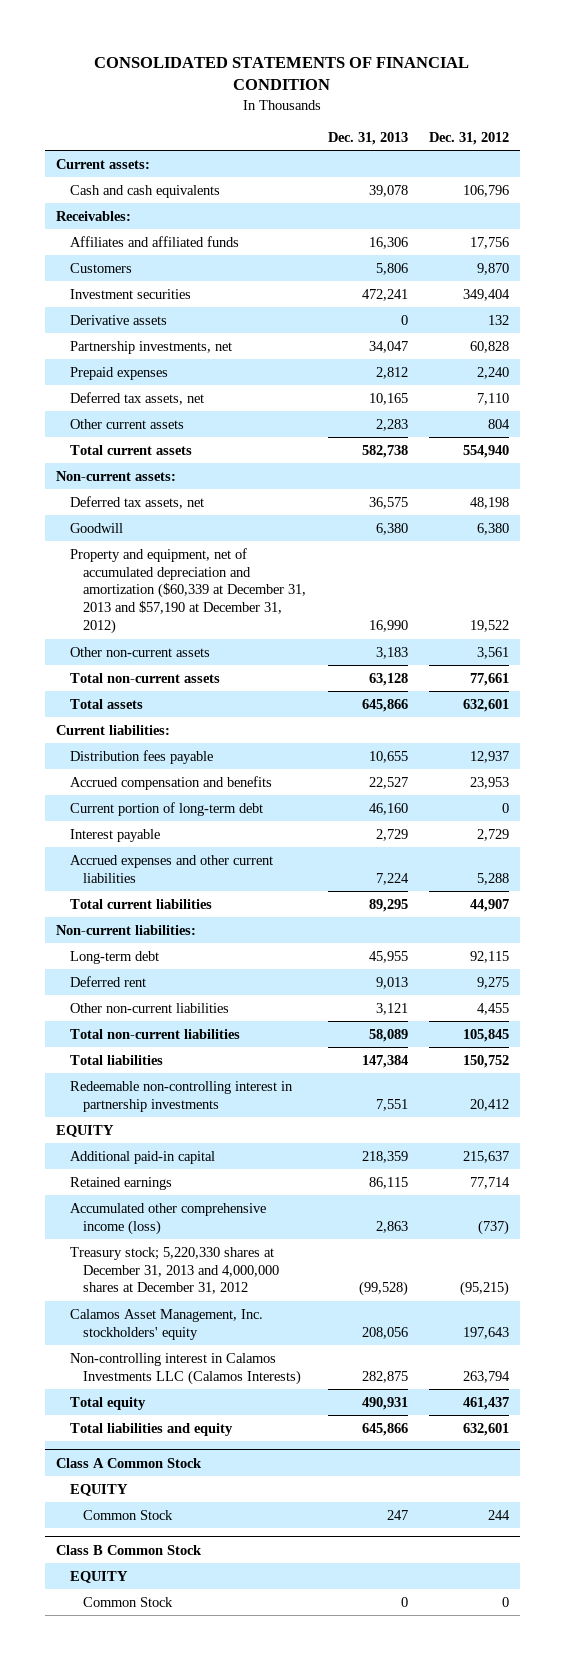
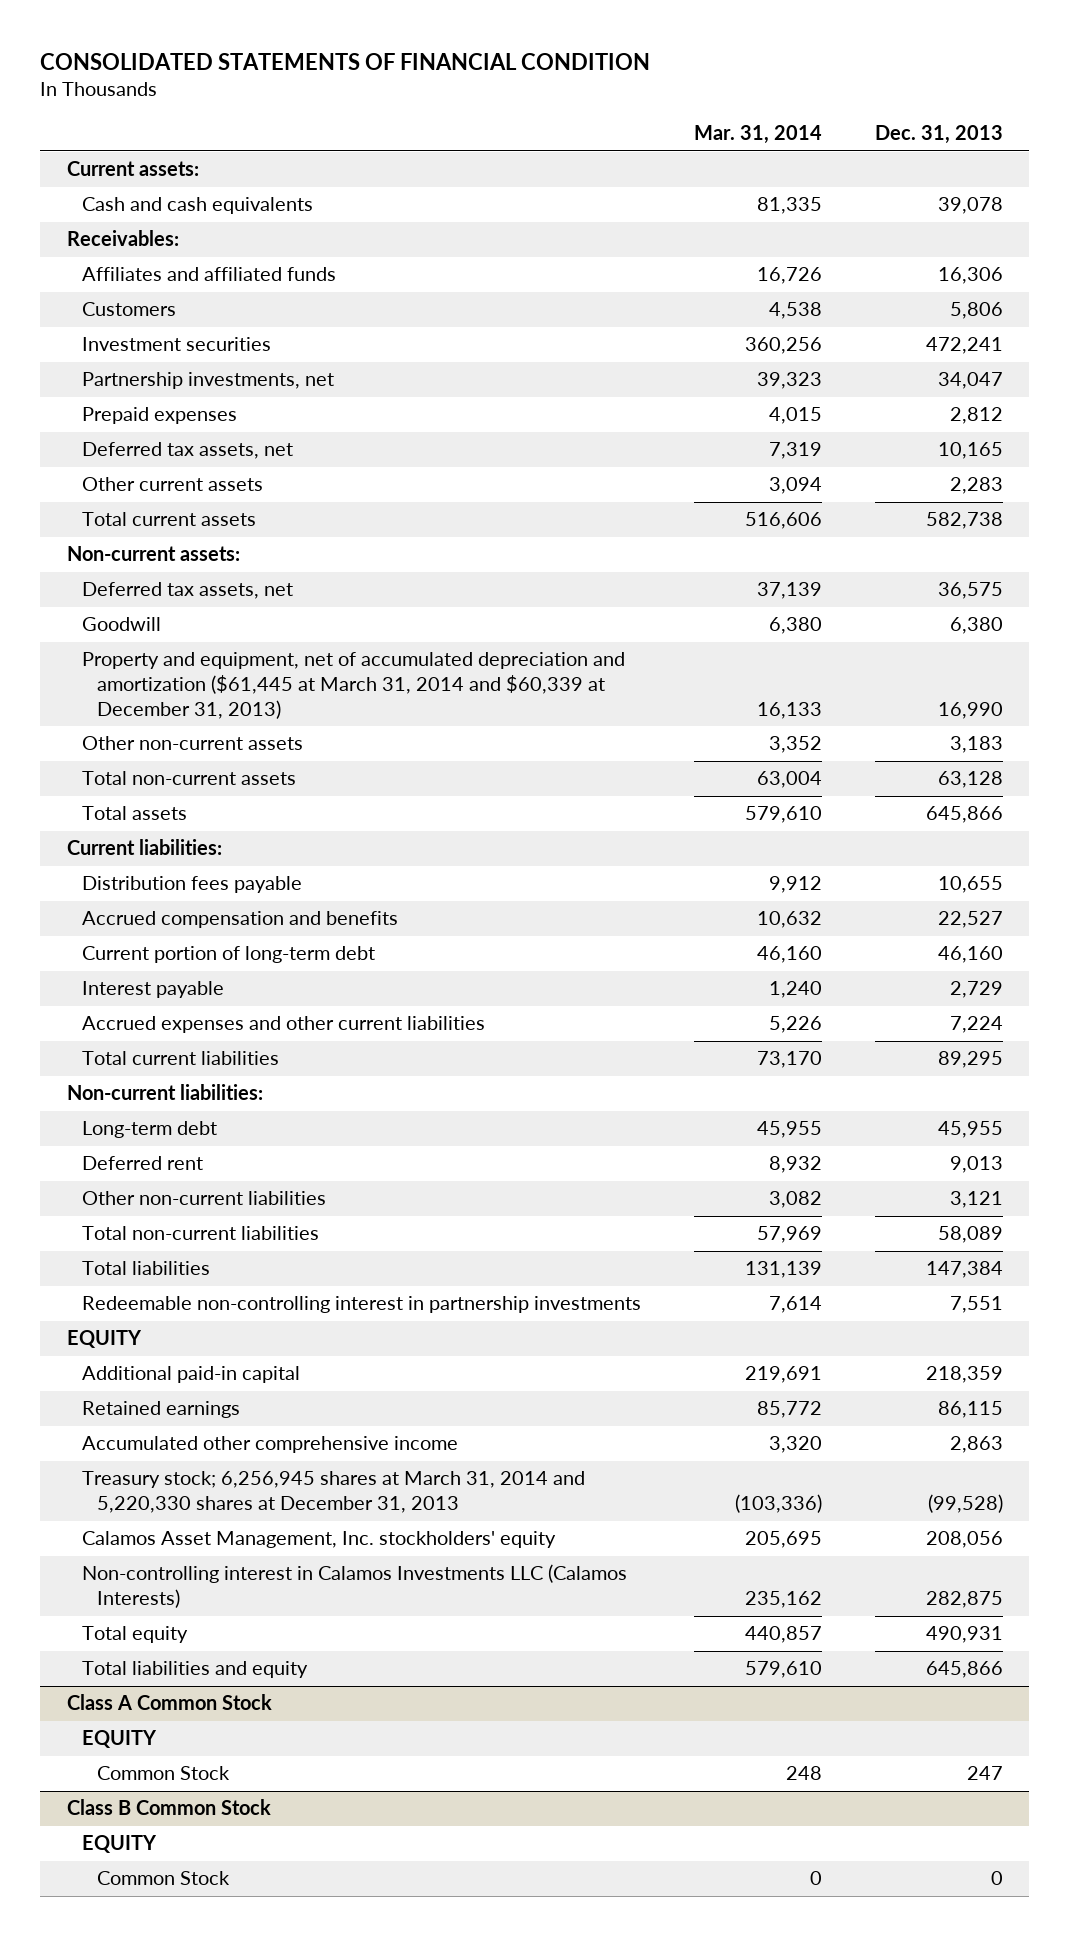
- | Dec. 31, 2013 | Dec. 31, 2012
+ | Mar. 31, 2014 | Dec. 31, 2013
- Derivative assets | 0 | 132
- Property and equipment, net of accumulated depreciation and amortization ($60,339 at December 31, 2013 and $57,190 at December 31, 2012) | 16,990 | 19,522
+ Property and equipment, net of accumulated depreciation and amortization ($61,445 at March 31, 2014 and $60,339 at December 31, 2013) | 16,133 | 16,990
- Accumulated other comprehensive income (loss) | 2,863 | (737)
- Treasury stock; 5,220,330 shares at December 31, 2013 and 4,000,000 shares at December 31, 2012 | (99,528) | (95,215)
+ Accumulated other comprehensive income | 3,320 | 2,863
+ Treasury stock; 6,256,945 shares at March 31, 2014 and 5,220,330 shares at December 31, 2013 | (103,336) | (99,528)

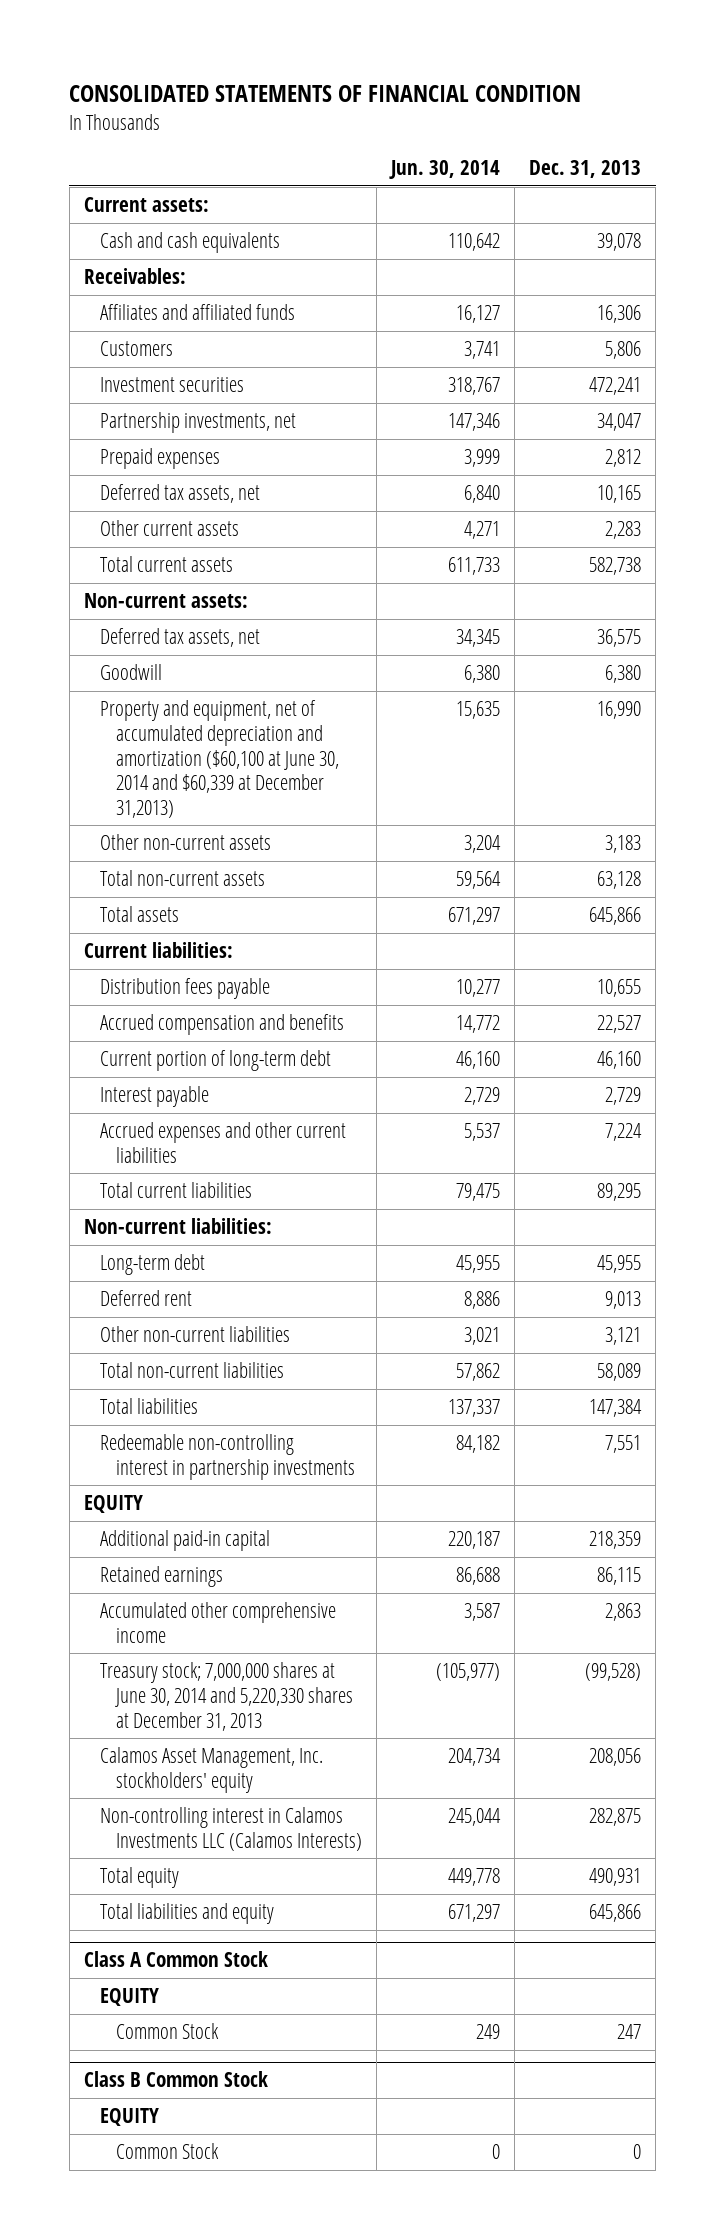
- | Mar. 31, 2014 | Dec. 31, 2013
+ | Jun. 30, 2014 | Dec. 31, 2013
- Property and equipment, net of accumulated depreciation and amortization ($61,445 at March 31, 2014 and $60,339 at December 31, 2013) | 16,133 | 16,990
+ Property and equipment, net of accumulated depreciation and amortization ($60,100 at June 30, 2014 and $60,339 at December 31,2013) | 15,635 | 16,990
- Treasury stock; 6,256,945 shares at March 31, 2014 and 5,220,330 shares at December 31, 2013 | (103,336) | (99,528)
+ Treasury stock; 7,000,000 shares at June 30, 2014 and 5,220,330 shares at December 31, 2013 | (105,977) | (99,528)

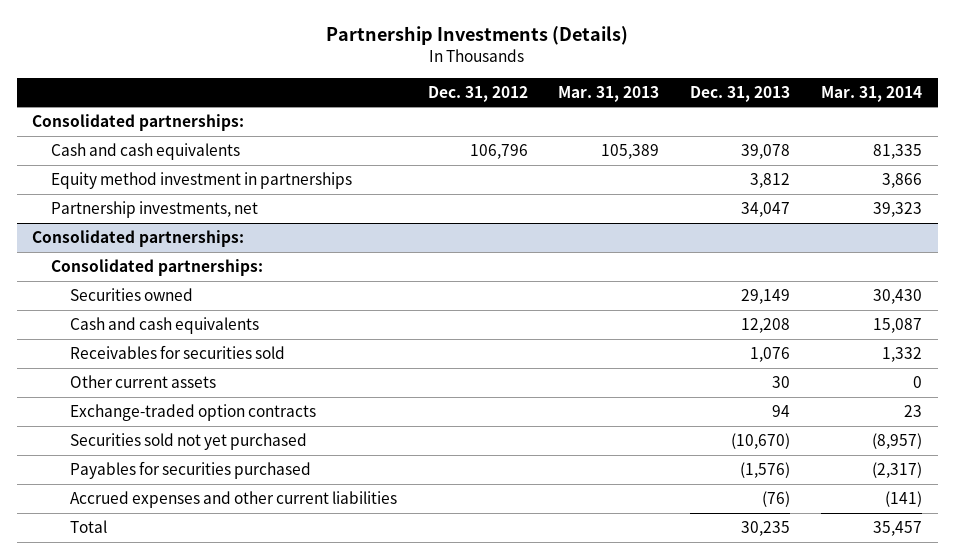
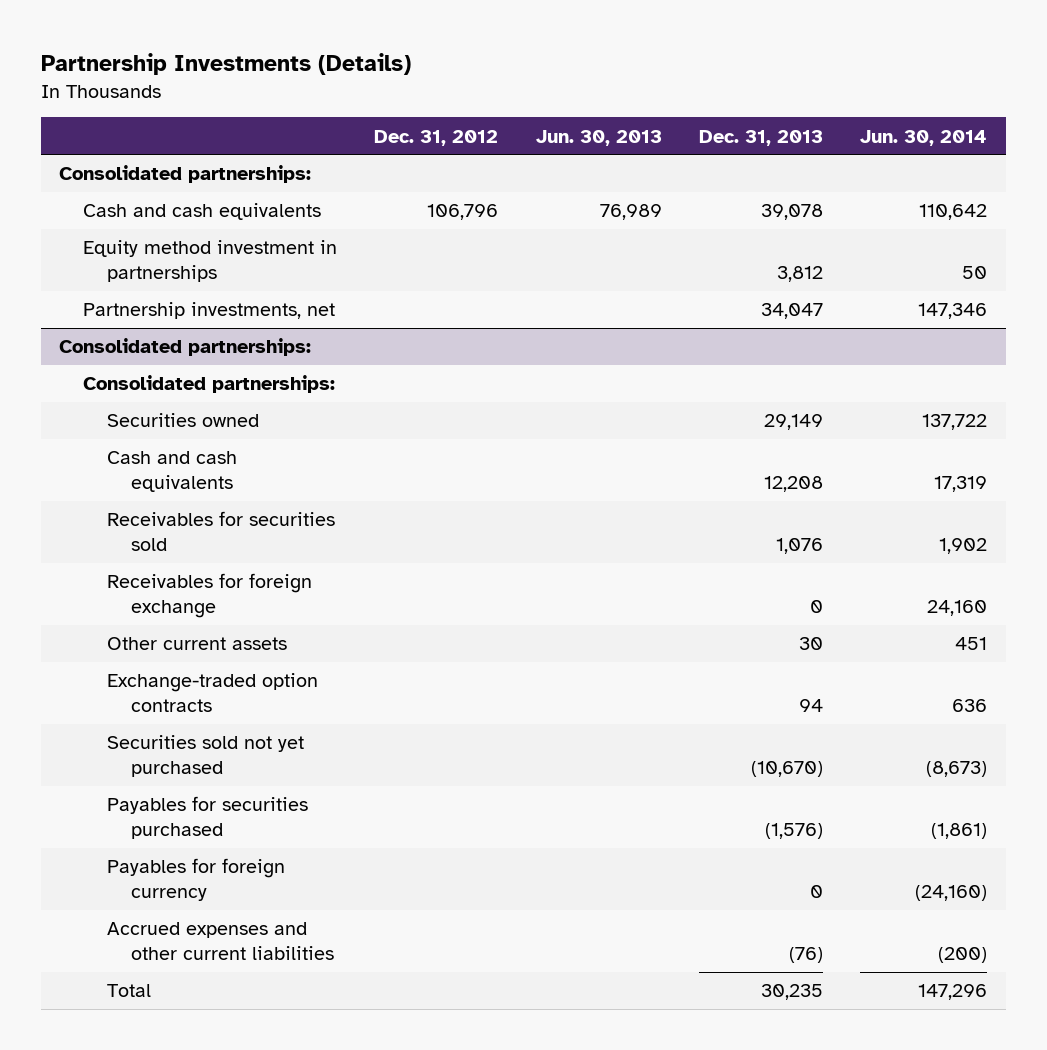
- | Dec. 31, 2012 | Mar. 31, 2013 | Dec. 31, 2013 | Mar. 31, 2014
+ | Dec. 31, 2012 | Jun. 30, 2013 | Dec. 31, 2013 | Jun. 30, 2014
@ Consolidated partnerships:
+ Receivables for foreign exchange | | | 0 | 24,160
+ Payables for foreign currency | | | 0 | (24,160)

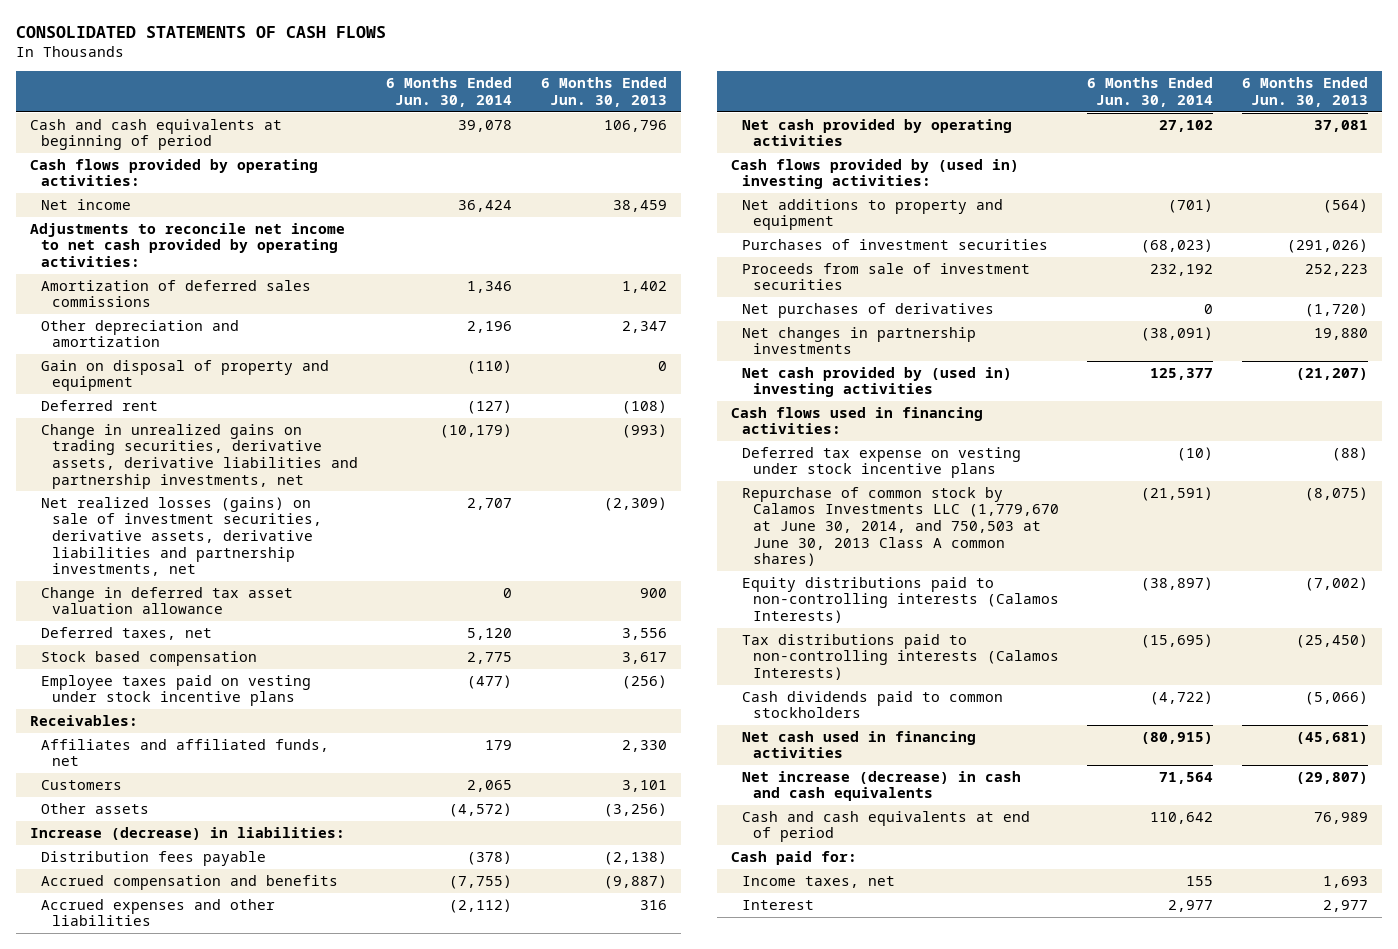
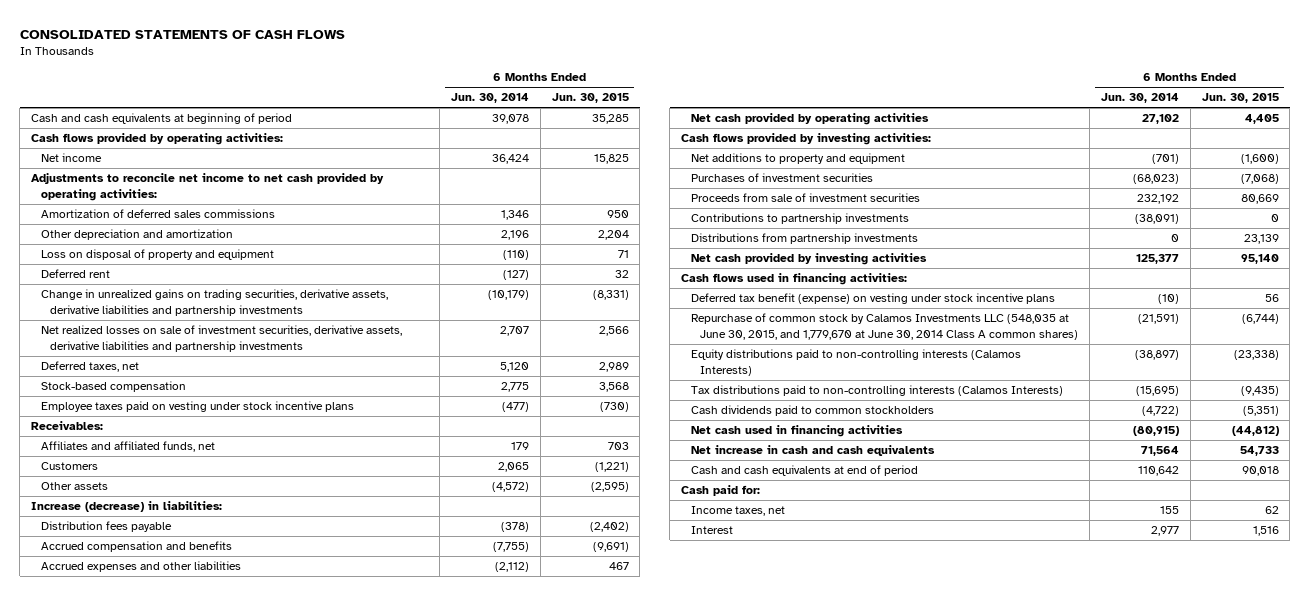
- | 6 Months Ended Jun. 30, 2014 | 6 Months Ended Jun. 30, 2013
+ | 6 Months Ended Jun. 30, 2014 | 6 Months Ended Jun. 30, 2015
- Gain on disposal of property and equipment | (110) | 0
+ Loss on disposal of property and equipment | (110) | 71
- Change in unrealized gains on trading securities, derivative assets, derivative liabilities and partnership investments, net | (10,179) | (993)
- Net realized losses (gains) on sale of investment securities, derivative assets, derivative liabilities and partnership investments, net | 2,707 | (2,309)
- Change in deferred tax asset valuation allowance | 0 | 900
+ Change in unrealized gains on trading securities, derivative assets, derivative liabilities and partnership investments | (10,179) | (8,331)
+ Net realized losses on sale of investment securities, derivative assets, derivative liabilities and partnership investments | 2,707 | 2,566
- Stock based compensation | 2,775 | 3,617
+ Stock-based compensation | 2,775 | 3,568
- Cash flows provided by (used in) investing activities:
+ Cash flows provided by investing activities:
- Net purchases of derivatives | 0 | (1,720)
- Net changes in partnership investments | (38,091) | 19,880
- Net cash provided by (used in) investing activities | 125,377 | (21,207)
+ Contributions to partnership investments | (38,091) | 0
+ Distributions from partnership investments | 0 | 23,139
+ Net cash provided by investing activities | 125,377 | 95,140
- Deferred tax expense on vesting under stock incentive plans | (10) | (88)
- Repurchase of common stock by Calamos Investments LLC (1,779,670 at June 30, 2014, and 750,503 at June 30, 2013 Class A common shares) | (21,591) | (8,075)
+ Deferred tax benefit (expense) on vesting under stock incentive plans | (10) | 56
+ Repurchase of common stock by Calamos Investments LLC (548,035 at June 30, 2015, and 1,779,670 at June 30, 2014 Class A common shares) | (21,591) | (6,744)
- Net increase (decrease) in cash and cash equivalents | 71,564 | (29,807)
+ Net increase in cash and cash equivalents | 71,564 | 54,733

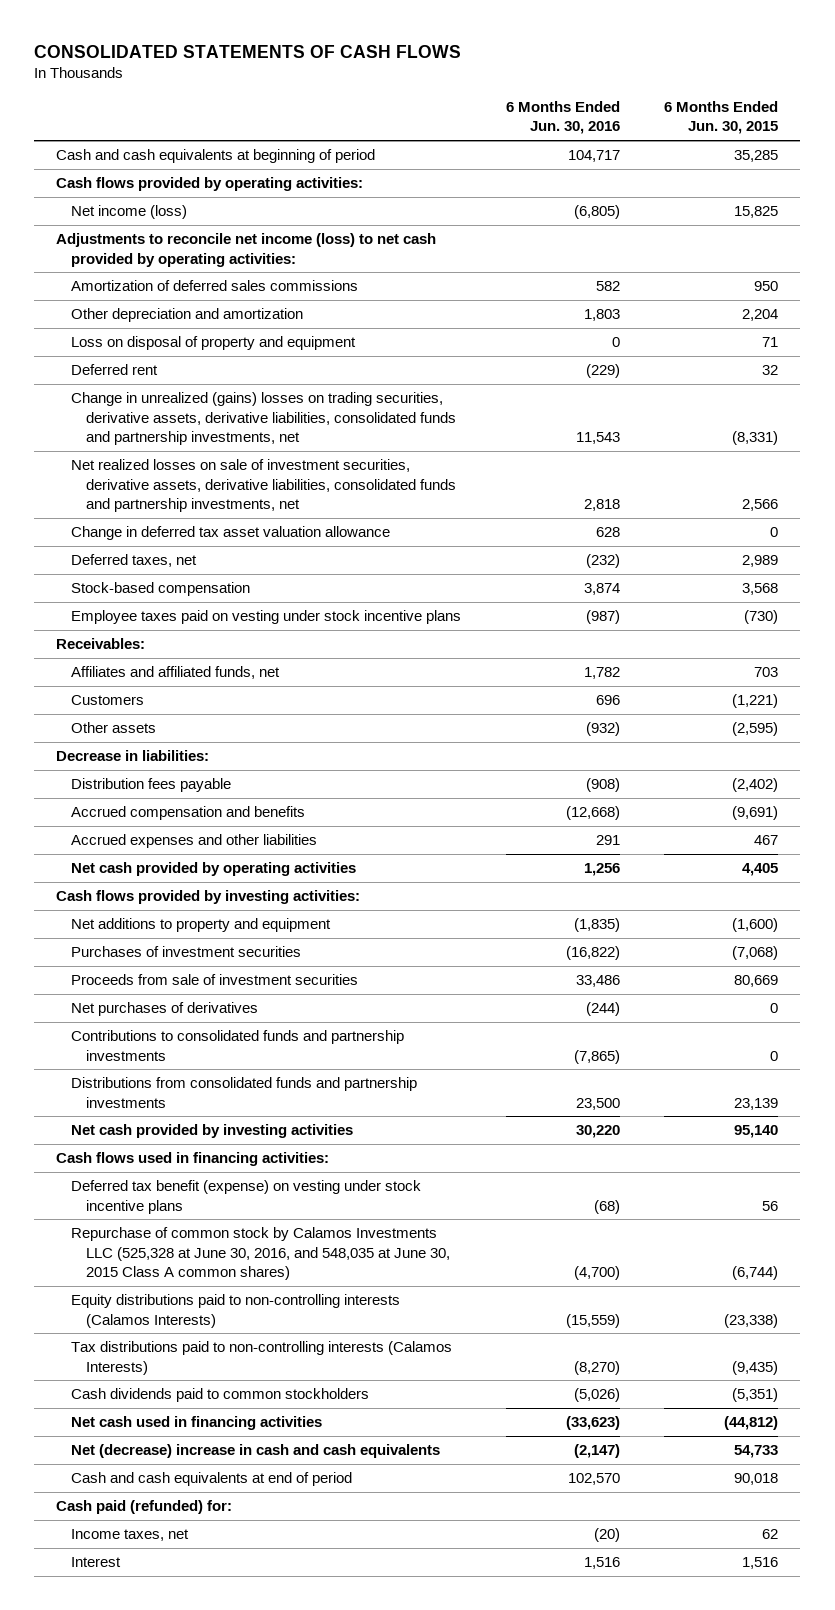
- | 6 Months Ended Jun. 30, 2014 | 6 Months Ended Jun. 30, 2015
+ | 6 Months Ended Jun. 30, 2016 | 6 Months Ended Jun. 30, 2015
- Net income | 36,424 | 15,825
- Adjustments to reconcile net income to net cash provided by operating activities:
+ Net income (loss) | (6,805) | 15,825
+ Adjustments to reconcile net income (loss) to net cash provided by operating activities:
- Change in unrealized gains on trading securities, derivative assets, derivative liabilities and partnership investments | (10,179) | (8,331)
- Net realized losses on sale of investment securities, derivative assets, derivative liabilities and partnership investments | 2,707 | 2,566
+ Change in unrealized (gains) losses on trading securities, derivative assets, derivative liabilities, consolidated funds and partnership investments, net | 11,543 | (8,331)
+ Net realized losses on sale of investment securities, derivative assets, derivative liabilities, consolidated funds and partnership investments, net | 2,818 | 2,566
+ Change in deferred tax asset valuation allowance | 628 | 0
- Increase (decrease) in liabilities:
+ Decrease in liabilities:
- Contributions to partnership investments | (38,091) | 0
- Distributions from partnership investments | 0 | 23,139
+ Net purchases of derivatives | (244) | 0
+ Contributions to consolidated funds and partnership investments | (7,865) | 0
+ Distributions from consolidated funds and partnership investments | 23,500 | 23,139
- Repurchase of common stock by Calamos Investments LLC (548,035 at June 30, 2015, and 1,779,670 at June 30, 2014 Class A common shares) | (21,591) | (6,744)
+ Repurchase of common stock by Calamos Investments LLC (525,328 at June 30, 2016, and 548,035 at June 30, 2015 Class A common shares) | (4,700) | (6,744)
- Net increase in cash and cash equivalents | 71,564 | 54,733
+ Net (decrease) increase in cash and cash equivalents | (2,147) | 54,733
- Cash paid for:
+ Cash paid (refunded) for:

